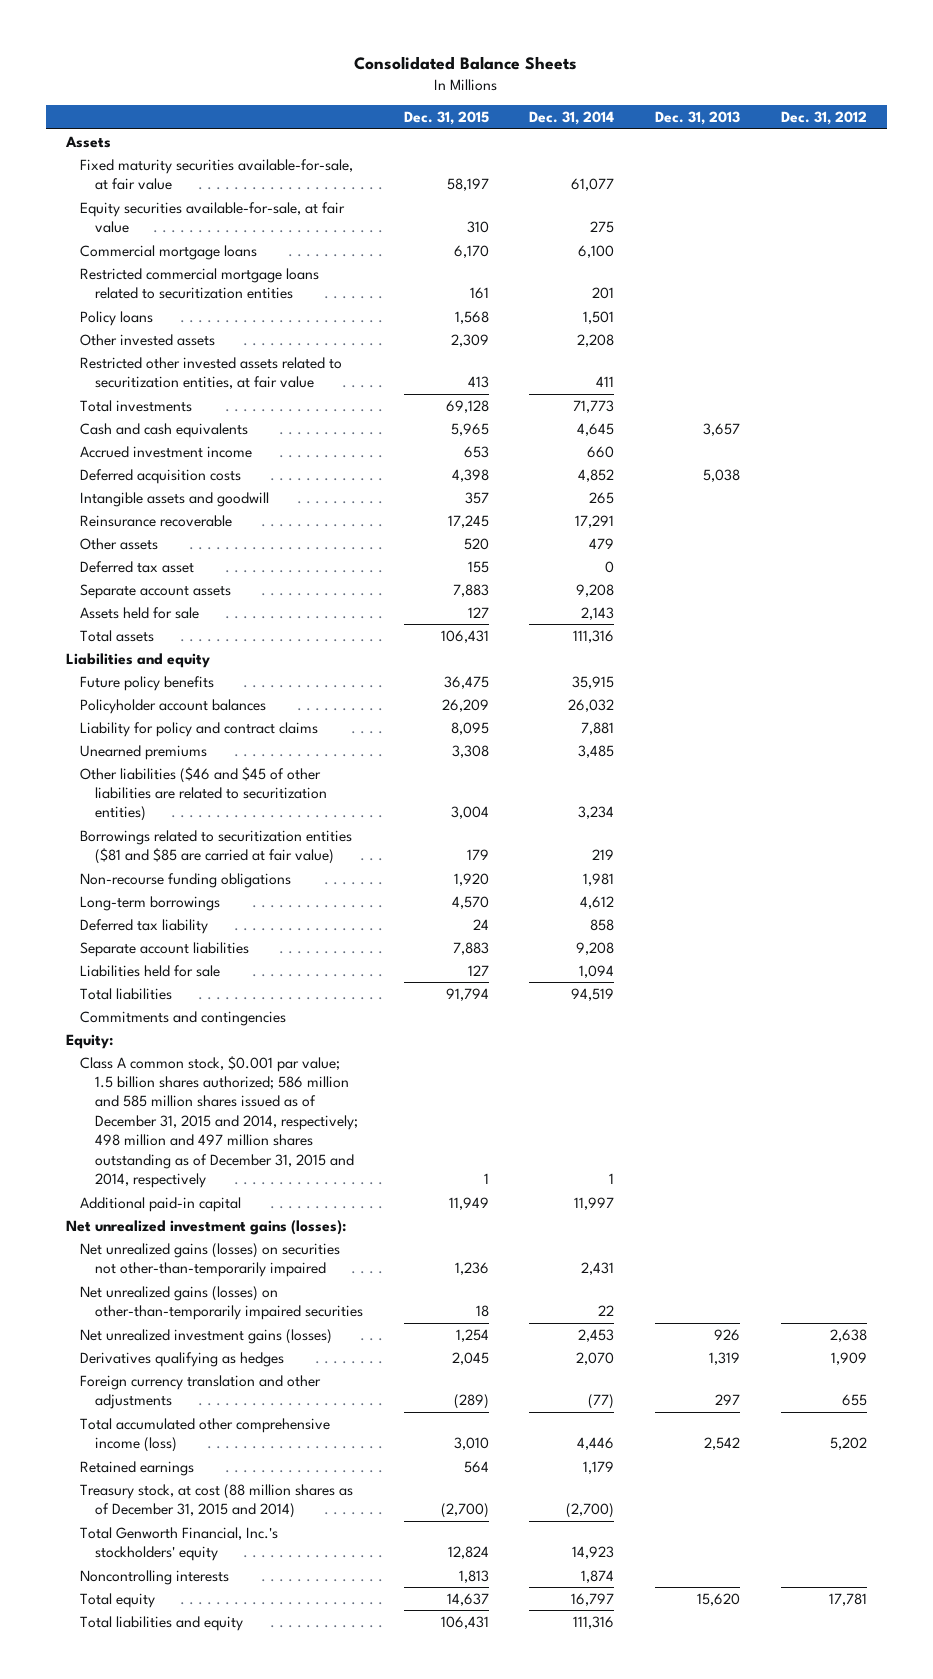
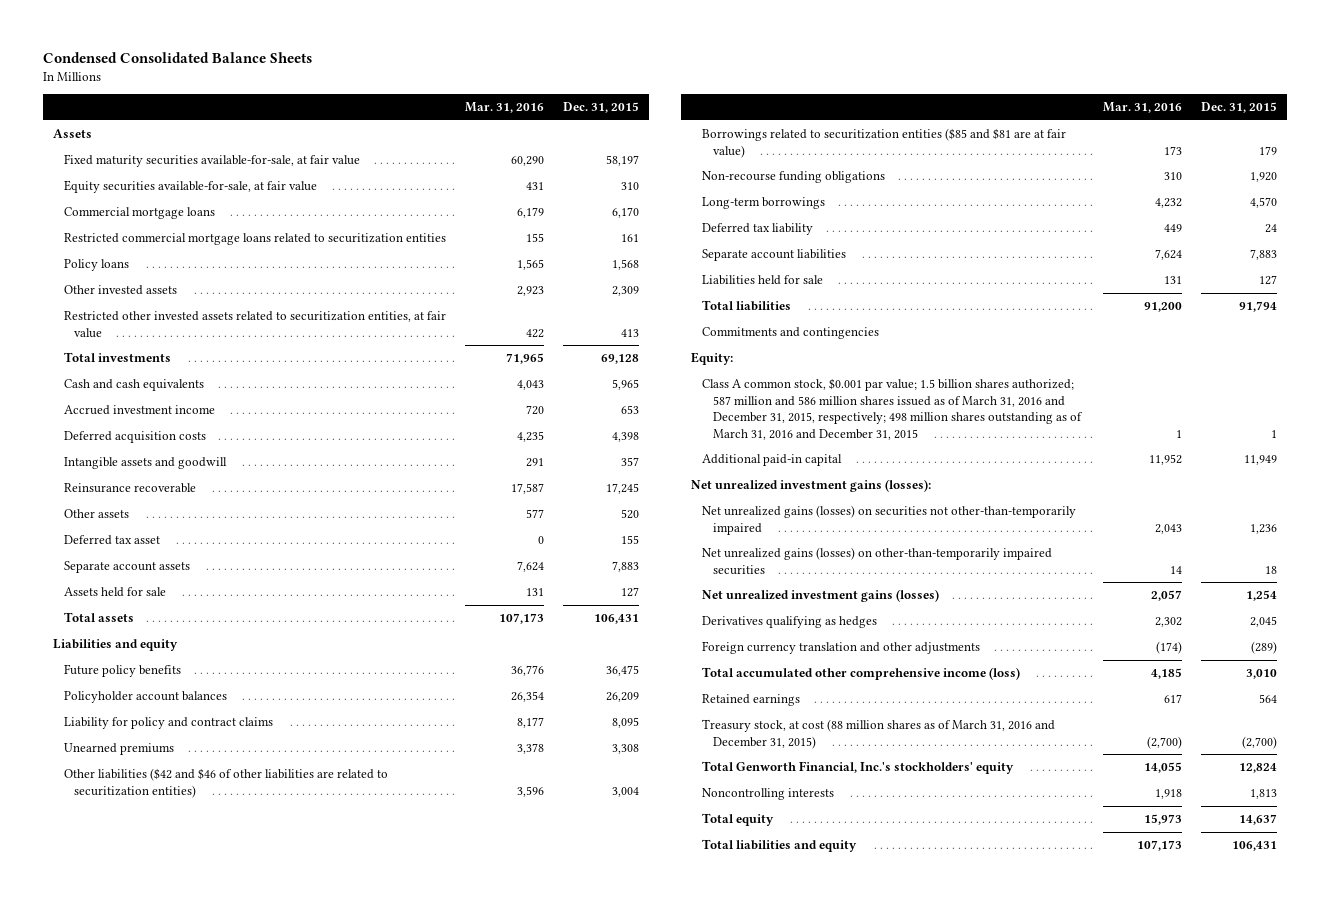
- Consolidated Balance Sheets
+ Condensed Consolidated Balance Sheets
- | Dec. 31, 2015 | Dec. 31, 2014 | Dec. 31, 2013 | Dec. 31, 2012
+ | Mar. 31, 2016 | Dec. 31, 2015
- Other liabilities ($46 and $45 of other liabilities are related to securitization entities) | 3,004 | 3,234 | |
- Borrowings related to securitization entities ($81 and $85 are carried at fair value) | 179 | 219 | |
+ Other liabilities ($42 and $46 of other liabilities are related to securitization entities) | 3,596 | 3,004
+ Borrowings related to securitization entities ($85 and $81 are at fair value) | 173 | 179
- Class A common stock, $0.001 par value; 1.5 billion shares authorized; 586 million and 585 million shares issued as of December 31, 2015 and 2014, respectively; 498 million and 497 million shares outstanding as of December 31, 2015 and 2014, respectively | 1 | 1 | |
+ Class A common stock, $0.001 par value; 1.5 billion shares authorized; 587 million and 586 million shares issued as of March 31, 2016 and December 31, 2015, respectively; 498 million shares outstanding as of March 31, 2016 and December 31, 2015 | 1 | 1
- Treasury stock, at cost (88 million shares as of December 31, 2015 and 2014) | (2,700) | (2,700) | |
+ Treasury stock, at cost (88 million shares as of March 31, 2016 and December 31, 2015) | (2,700) | (2,700)

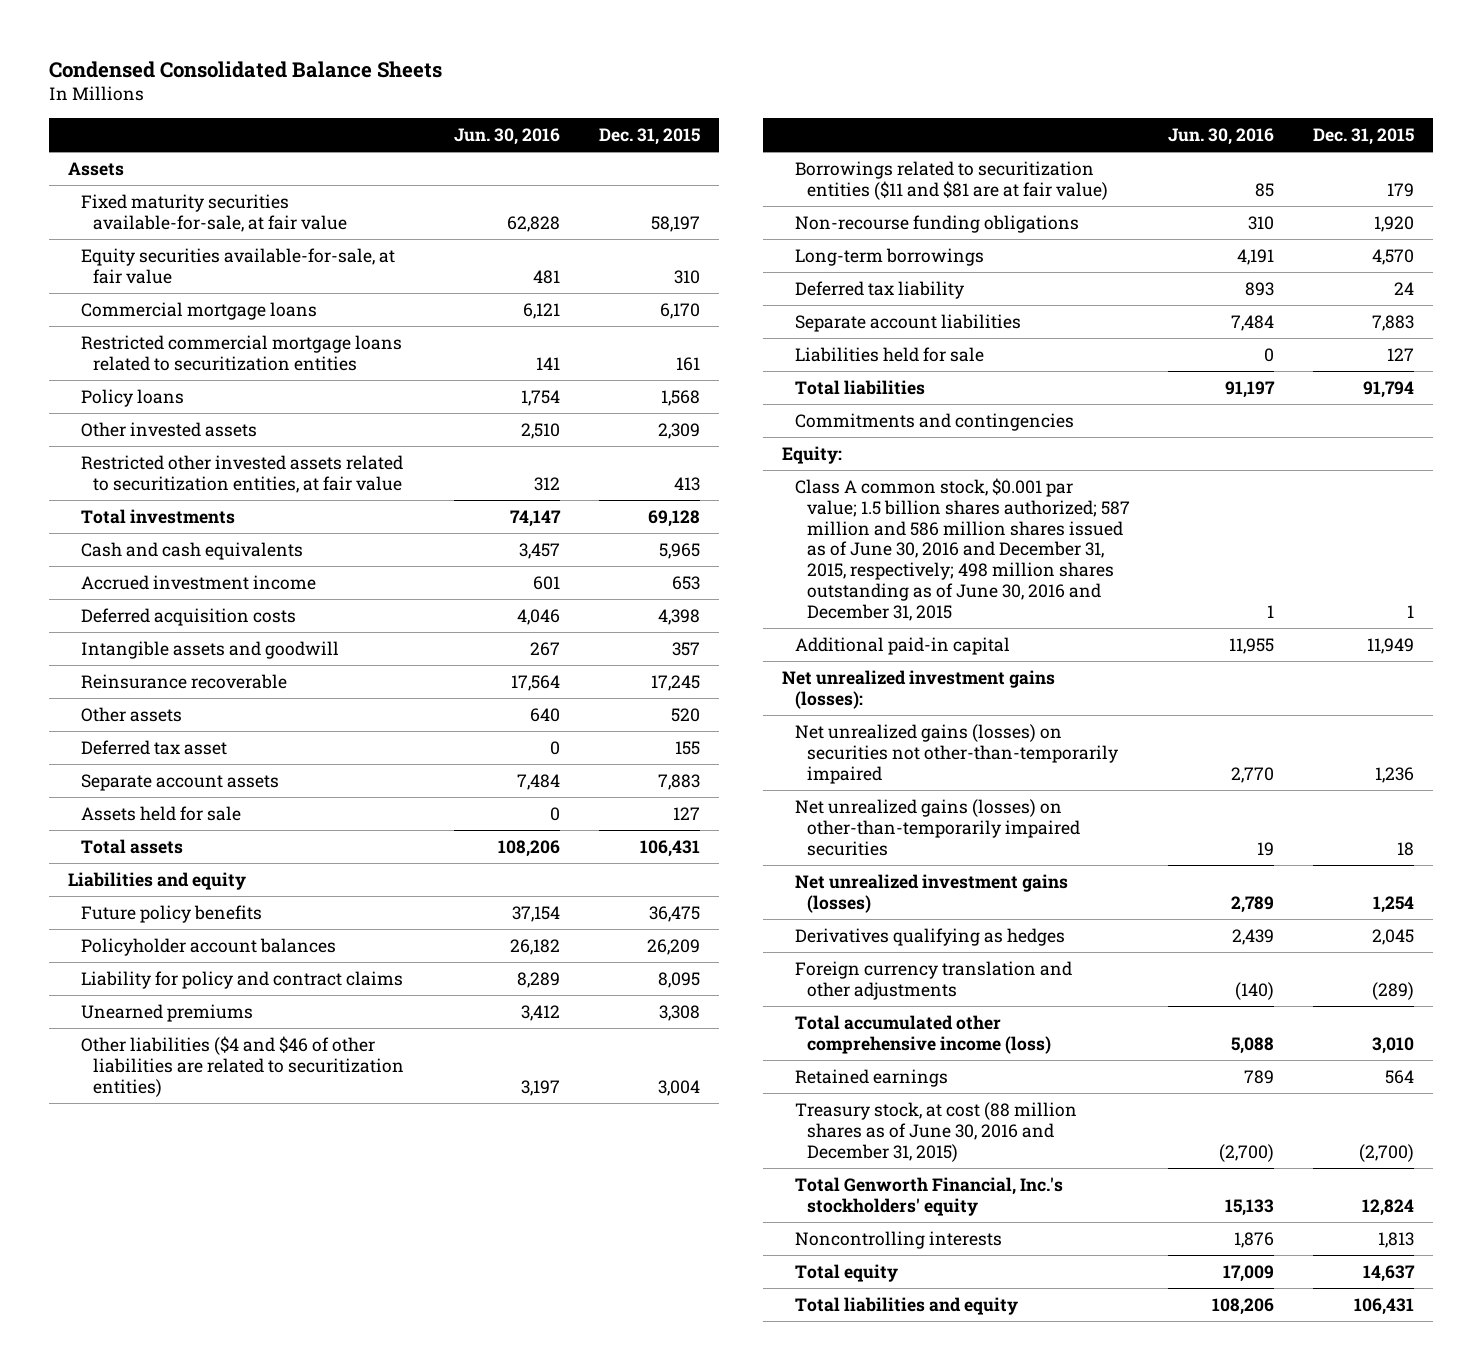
- | Mar. 31, 2016 | Dec. 31, 2015
+ | Jun. 30, 2016 | Dec. 31, 2015
- Other liabilities ($42 and $46 of other liabilities are related to securitization entities) | 3,596 | 3,004
- Borrowings related to securitization entities ($85 and $81 are at fair value) | 173 | 179
+ Other liabilities ($4 and $46 of other liabilities are related to securitization entities) | 3,197 | 3,004
+ Borrowings related to securitization entities ($11 and $81 are at fair value) | 85 | 179
- Class A common stock, $0.001 par value; 1.5 billion shares authorized; 587 million and 586 million shares issued as of March 31, 2016 and December 31, 2015, respectively; 498 million shares outstanding as of March 31, 2016 and December 31, 2015 | 1 | 1
+ Class A common stock, $0.001 par value; 1.5 billion shares authorized; 587 million and 586 million shares issued as of June 30, 2016 and December 31, 2015, respectively; 498 million shares outstanding as of June 30, 2016 and December 31, 2015 | 1 | 1
- Treasury stock, at cost (88 million shares as of March 31, 2016 and December 31, 2015) | (2,700) | (2,700)
+ Treasury stock, at cost (88 million shares as of June 30, 2016 and December 31, 2015) | (2,700) | (2,700)

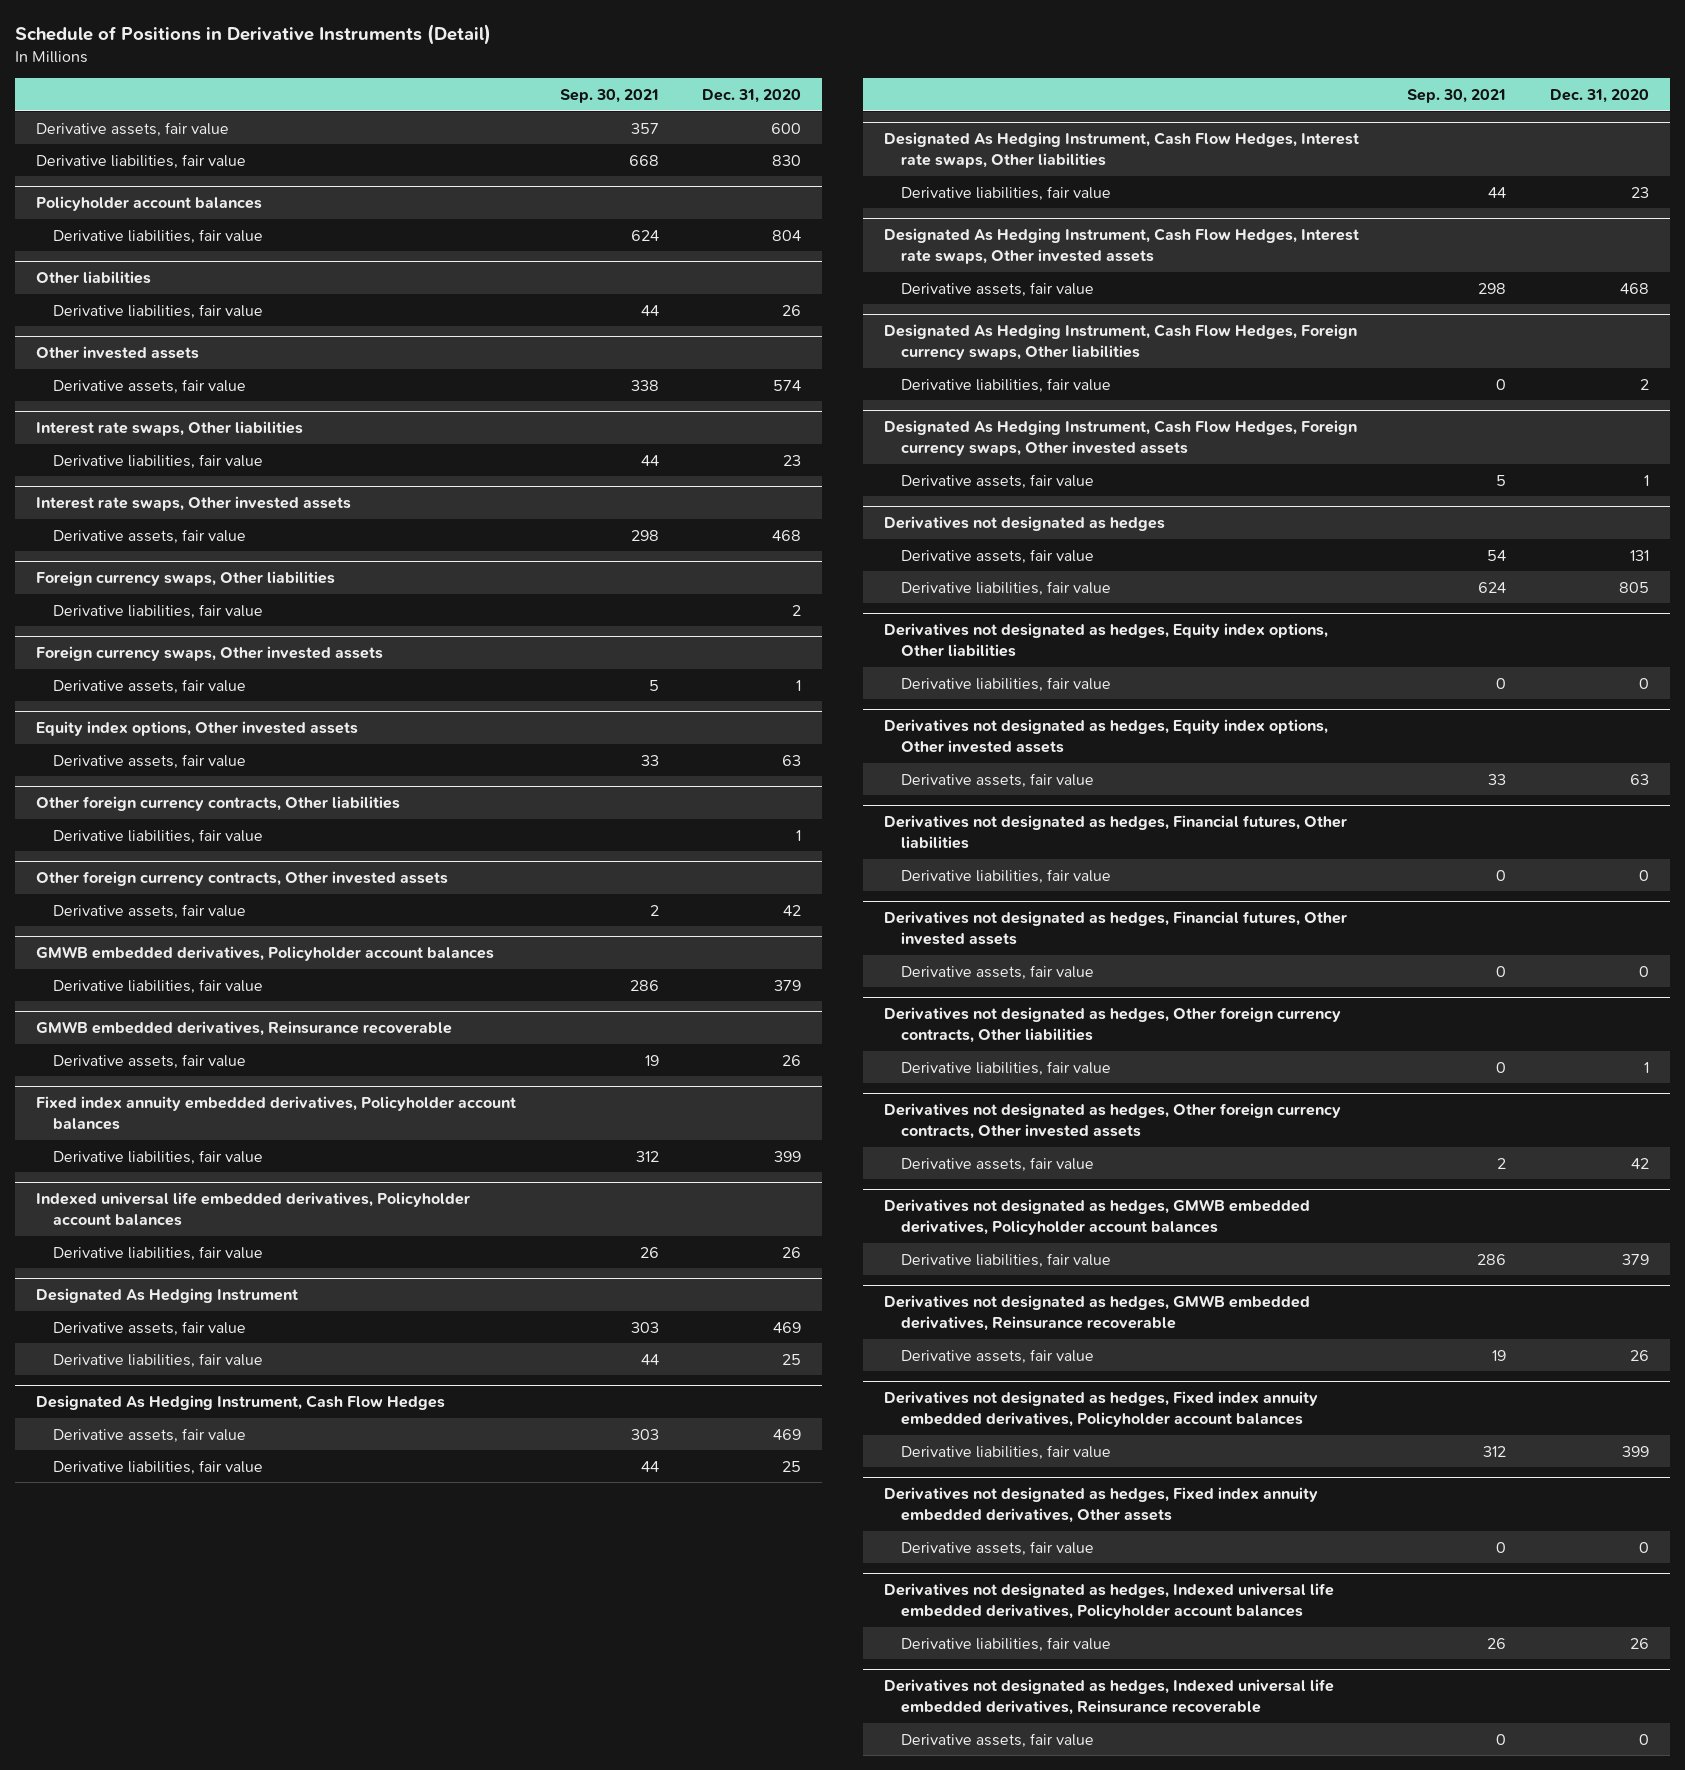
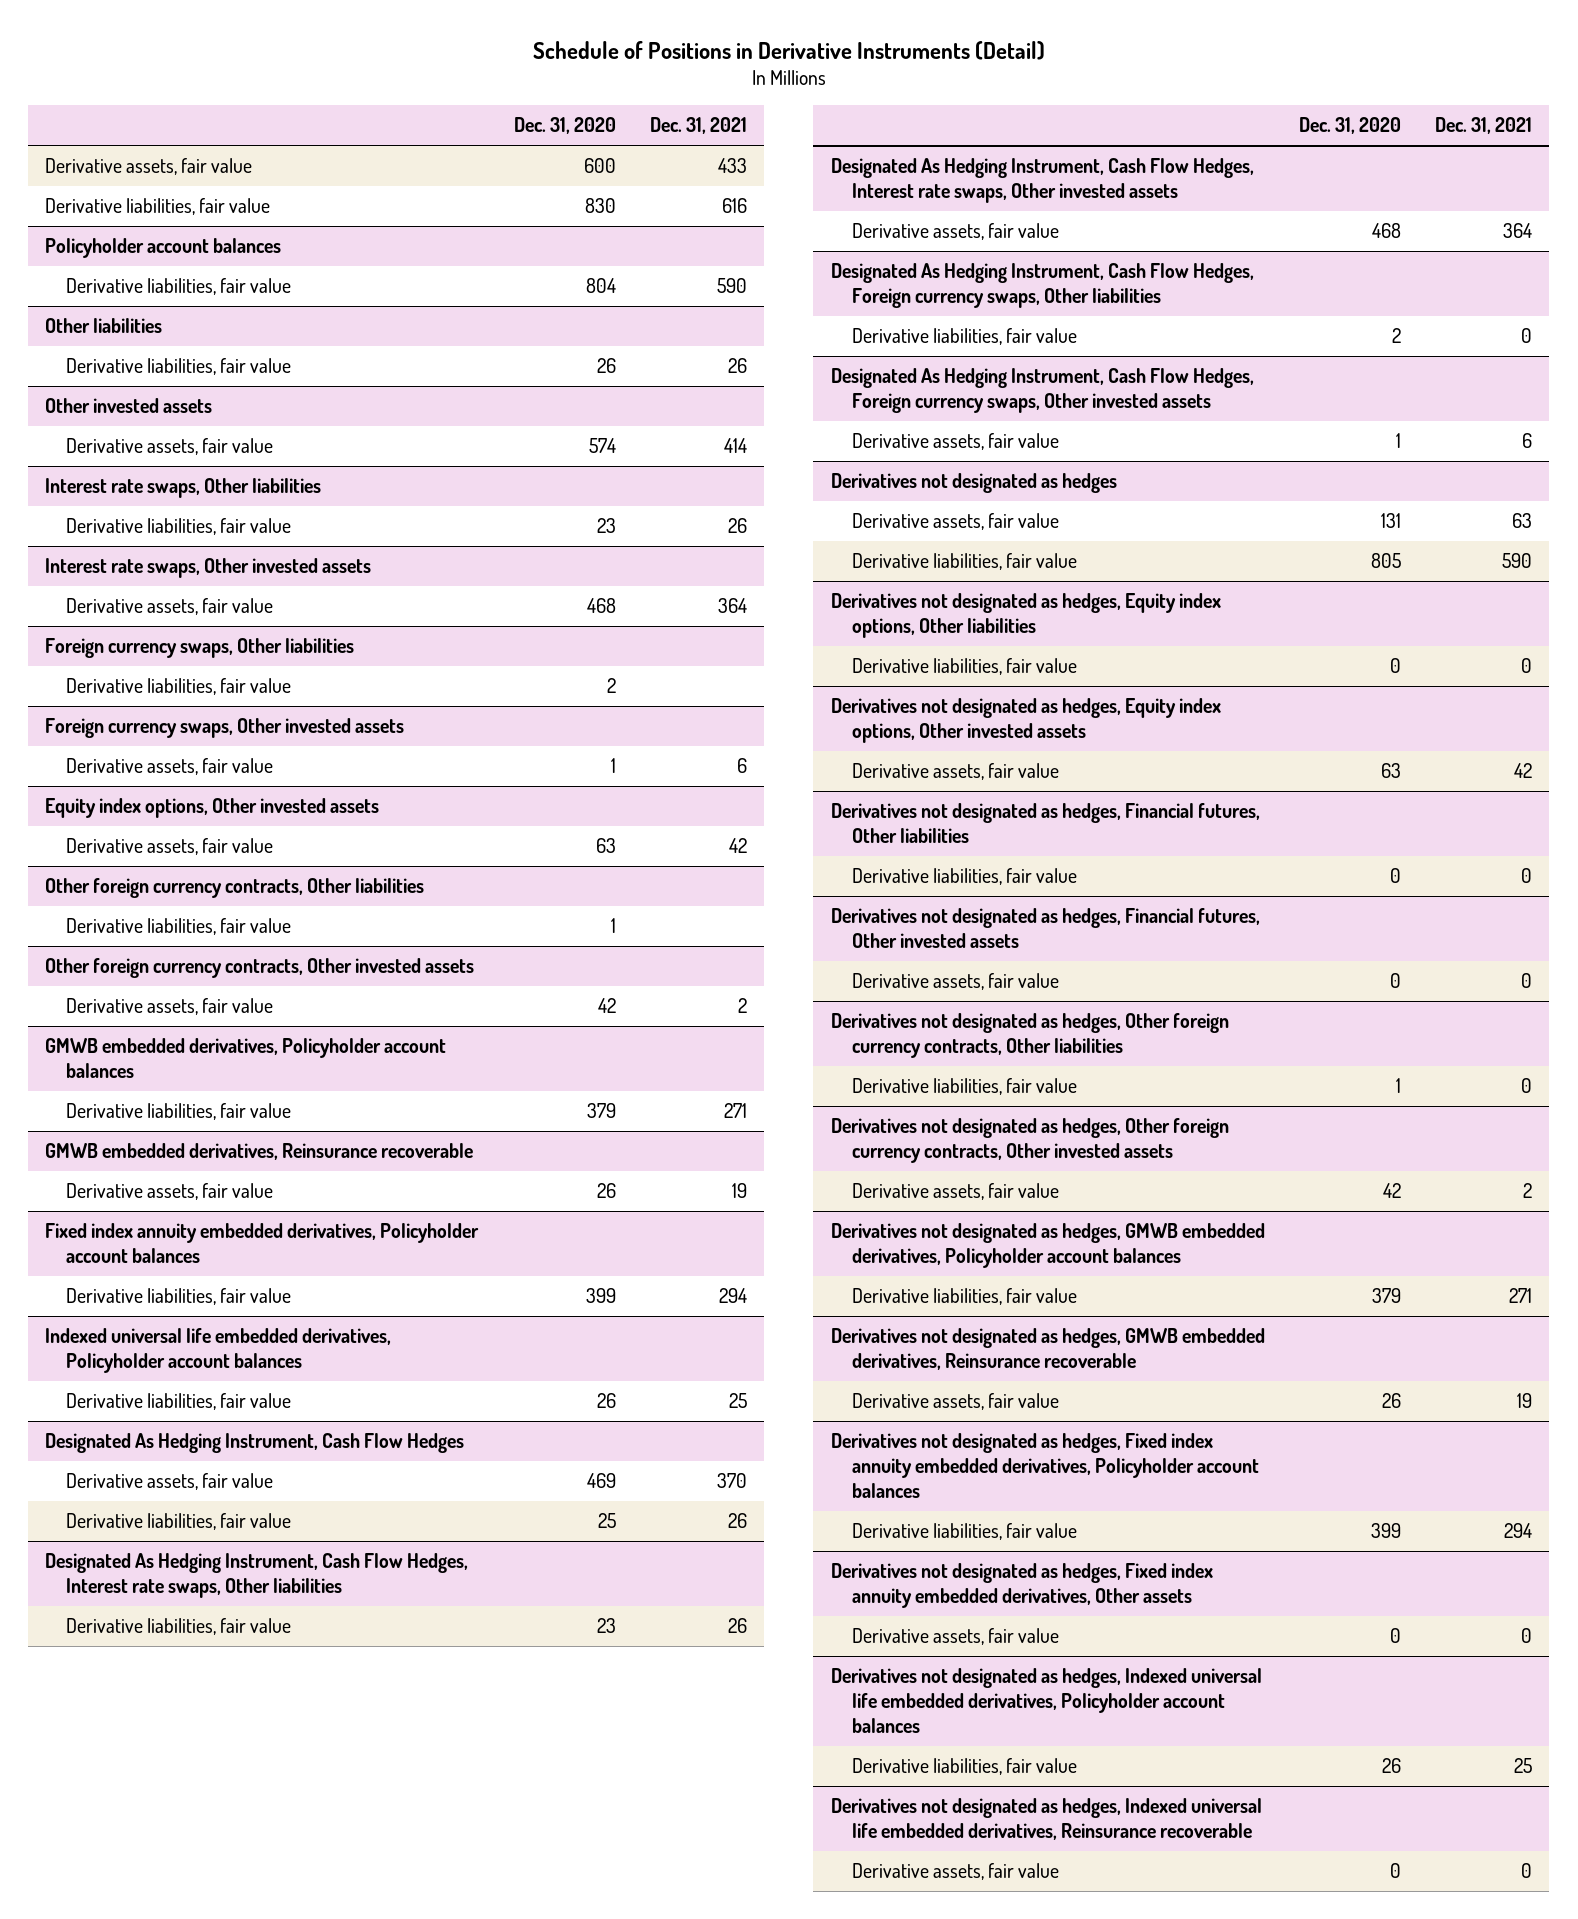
- | Sep. 30, 2021 | Dec. 31, 2020
+ | Dec. 31, 2020 | Dec. 31, 2021
- Designated As Hedging Instrument
- Derivative assets, fair value | 303 | 469
- Derivative liabilities, fair value | 44 | 25

